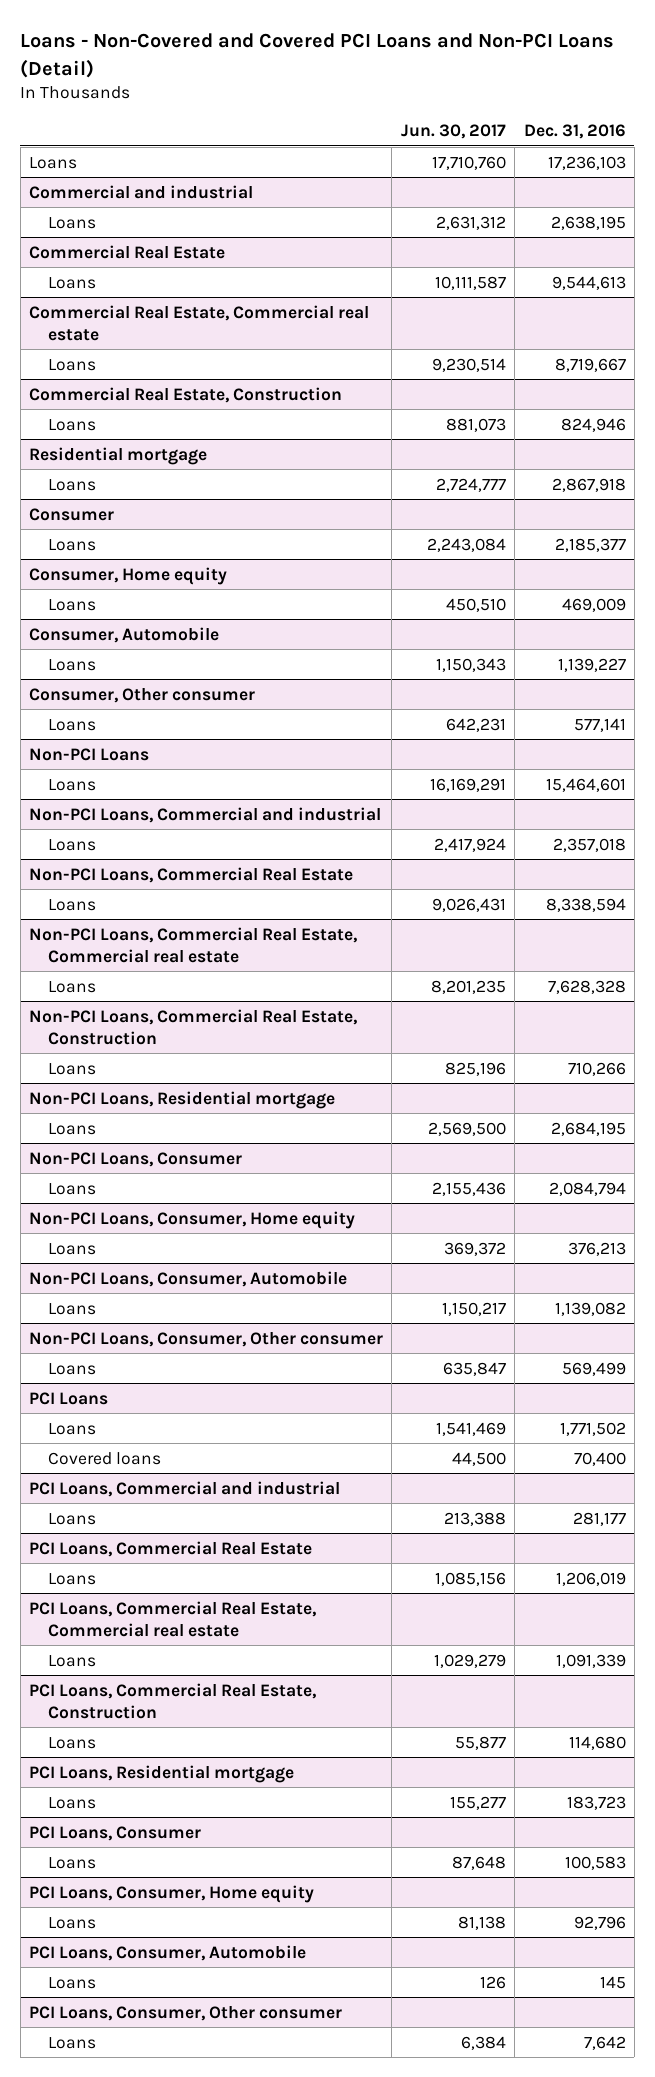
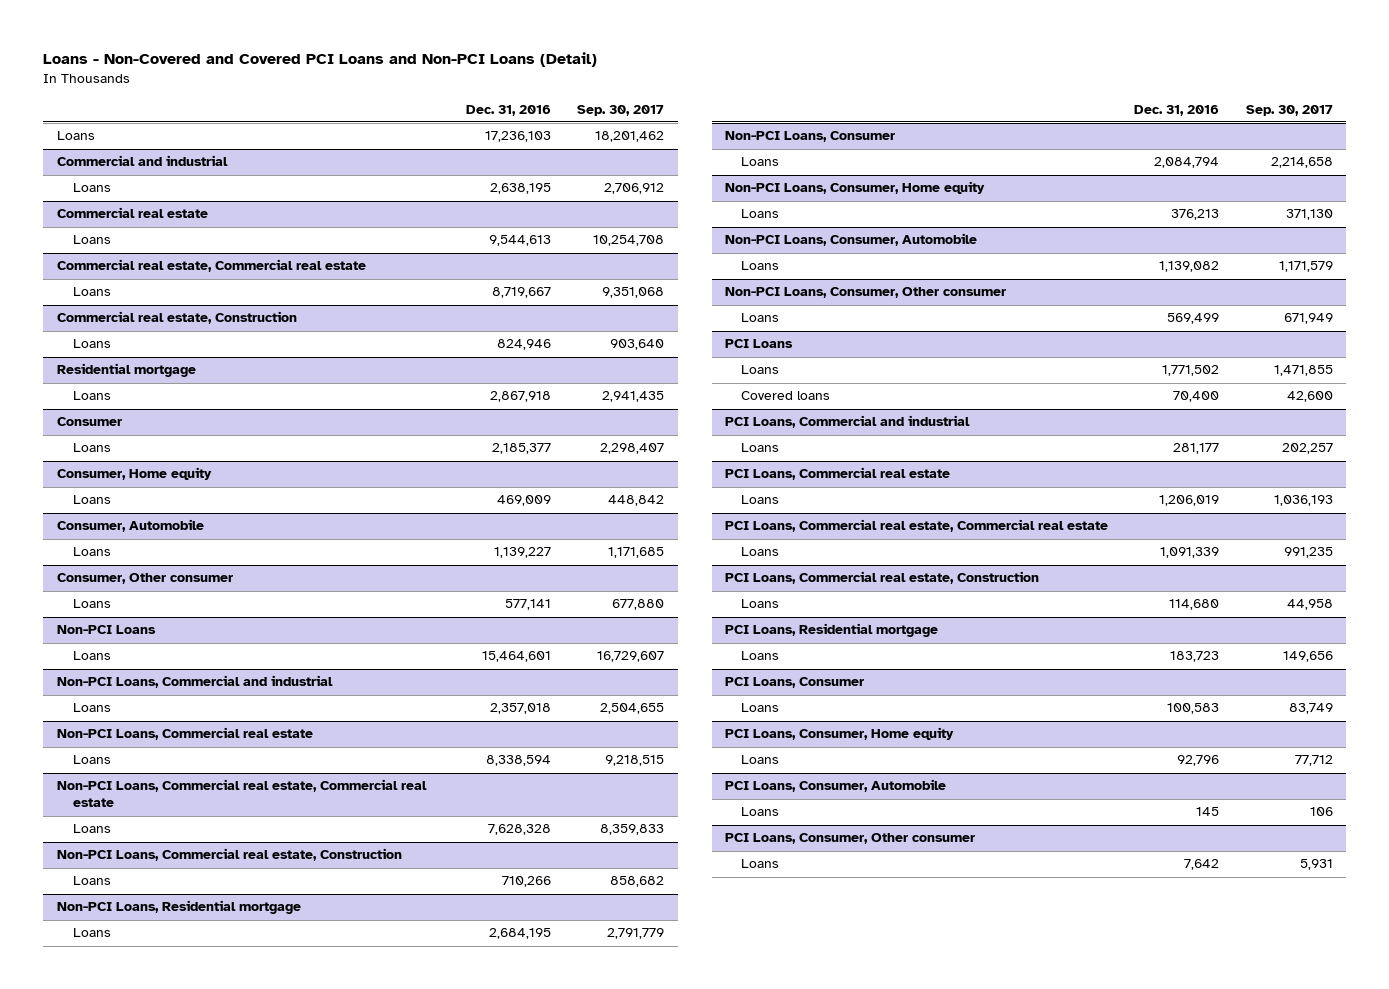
- | Jun. 30, 2017 | Dec. 31, 2016
+ | Dec. 31, 2016 | Sep. 30, 2017
- Commercial Real Estate
+ Commercial real estate
- Commercial Real Estate, Commercial real estate
+ Commercial real estate, Commercial real estate
- Commercial Real Estate, Construction
+ Commercial real estate, Construction
- Non-PCI Loans, Commercial Real Estate
+ Non-PCI Loans, Commercial real estate
- Non-PCI Loans, Commercial Real Estate, Commercial real estate
+ Non-PCI Loans, Commercial real estate, Commercial real estate
- Non-PCI Loans, Commercial Real Estate, Construction
+ Non-PCI Loans, Commercial real estate, Construction
- PCI Loans, Commercial Real Estate
+ PCI Loans, Commercial real estate
- PCI Loans, Commercial Real Estate, Commercial real estate
+ PCI Loans, Commercial real estate, Commercial real estate
- PCI Loans, Commercial Real Estate, Construction
+ PCI Loans, Commercial real estate, Construction

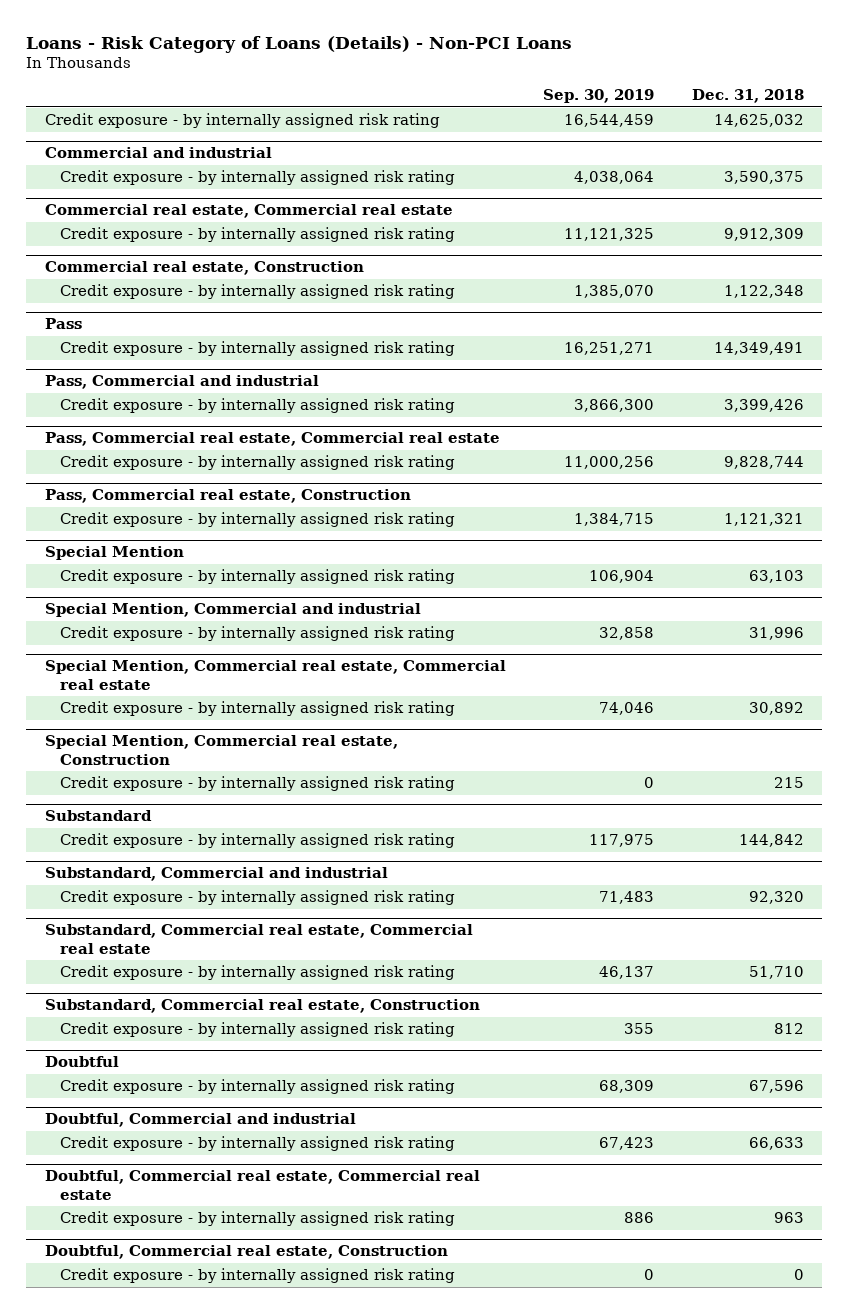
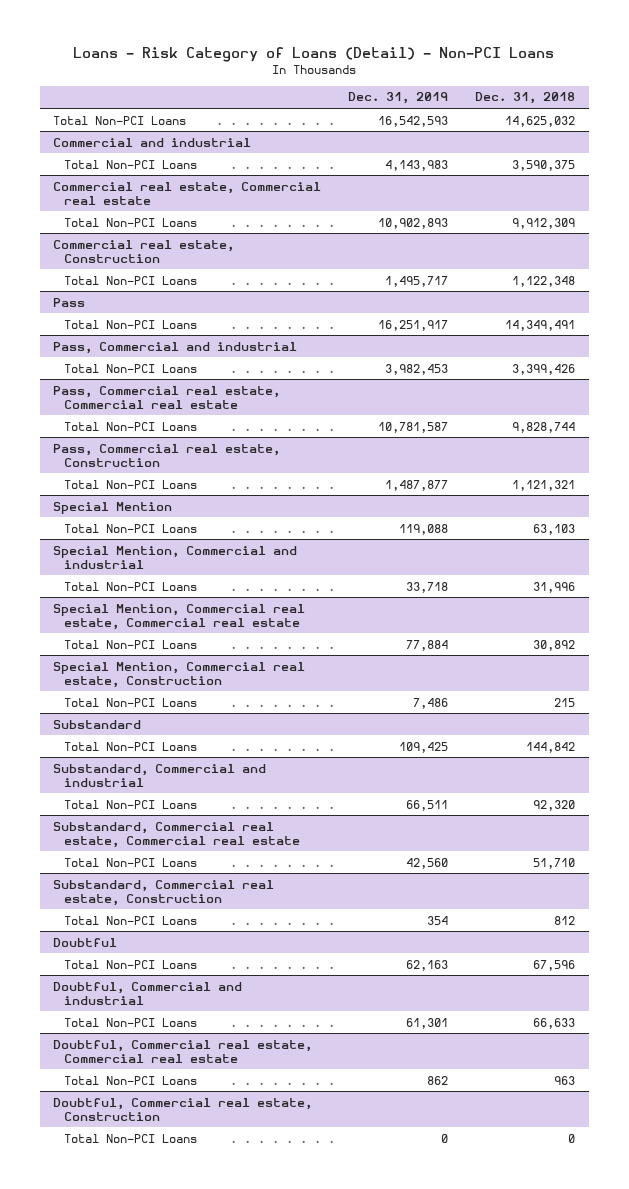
- Loans - Risk Category of Loans (Details) - Non-PCI Loans
+ Loans - Risk Category of Loans (Detail) - Non-PCI Loans
- | Sep. 30, 2019 | Dec. 31, 2018
+ | Dec. 31, 2019 | Dec. 31, 2018
- Credit exposure - by internally assigned risk rating | 16,544,459 | 14,625,032
+ Total Non-PCI Loans | 16,542,593 | 14,625,032
@ Commercial and industrial
- Credit exposure - by internally assigned risk rating | 4,038,064 | 3,590,375
+ Total Non-PCI Loans | 4,143,983 | 3,590,375
@ Commercial real estate, Commercial real estate
- Credit exposure - by internally assigned risk rating | 11,121,325 | 9,912,309
+ Total Non-PCI Loans | 10,902,893 | 9,912,309
@ Commercial real estate, Construction
- Credit exposure - by internally assigned risk rating | 1,385,070 | 1,122,348
+ Total Non-PCI Loans | 1,495,717 | 1,122,348
@ Pass
- Credit exposure - by internally assigned risk rating | 16,251,271 | 14,349,491
+ Total Non-PCI Loans | 16,251,917 | 14,349,491
@ Pass, Commercial and industrial
- Credit exposure - by internally assigned risk rating | 3,866,300 | 3,399,426
+ Total Non-PCI Loans | 3,982,453 | 3,399,426
@ Pass, Commercial real estate, Commercial real estate
- Credit exposure - by internally assigned risk rating | 11,000,256 | 9,828,744
+ Total Non-PCI Loans | 10,781,587 | 9,828,744
@ Pass, Commercial real estate, Construction
- Credit exposure - by internally assigned risk rating | 1,384,715 | 1,121,321
+ Total Non-PCI Loans | 1,487,877 | 1,121,321
@ Special Mention
- Credit exposure - by internally assigned risk rating | 106,904 | 63,103
+ Total Non-PCI Loans | 119,088 | 63,103
@ Special Mention, Commercial and industrial
- Credit exposure - by internally assigned risk rating | 32,858 | 31,996
+ Total Non-PCI Loans | 33,718 | 31,996
@ Special Mention, Commercial real estate, Commercial real estate
- Credit exposure - by internally assigned risk rating | 74,046 | 30,892
+ Total Non-PCI Loans | 77,884 | 30,892
@ Special Mention, Commercial real estate, Construction
- Credit exposure - by internally assigned risk rating | 0 | 215
+ Total Non-PCI Loans | 7,486 | 215
@ Substandard
- Credit exposure - by internally assigned risk rating | 117,975 | 144,842
+ Total Non-PCI Loans | 109,425 | 144,842
@ Substandard, Commercial and industrial
- Credit exposure - by internally assigned risk rating | 71,483 | 92,320
+ Total Non-PCI Loans | 66,511 | 92,320
@ Substandard, Commercial real estate, Commercial real estate
- Credit exposure - by internally assigned risk rating | 46,137 | 51,710
+ Total Non-PCI Loans | 42,560 | 51,710
@ Substandard, Commercial real estate, Construction
- Credit exposure - by internally assigned risk rating | 355 | 812
+ Total Non-PCI Loans | 354 | 812
@ Doubtful
- Credit exposure - by internally assigned risk rating | 68,309 | 67,596
+ Total Non-PCI Loans | 62,163 | 67,596
@ Doubtful, Commercial and industrial
- Credit exposure - by internally assigned risk rating | 67,423 | 66,633
+ Total Non-PCI Loans | 61,301 | 66,633
@ Doubtful, Commercial real estate, Commercial real estate
- Credit exposure - by internally assigned risk rating | 886 | 963
+ Total Non-PCI Loans | 862 | 963
@ Doubtful, Commercial real estate, Construction
- Credit exposure - by internally assigned risk rating | 0 | 0
+ Total Non-PCI Loans | 0 | 0

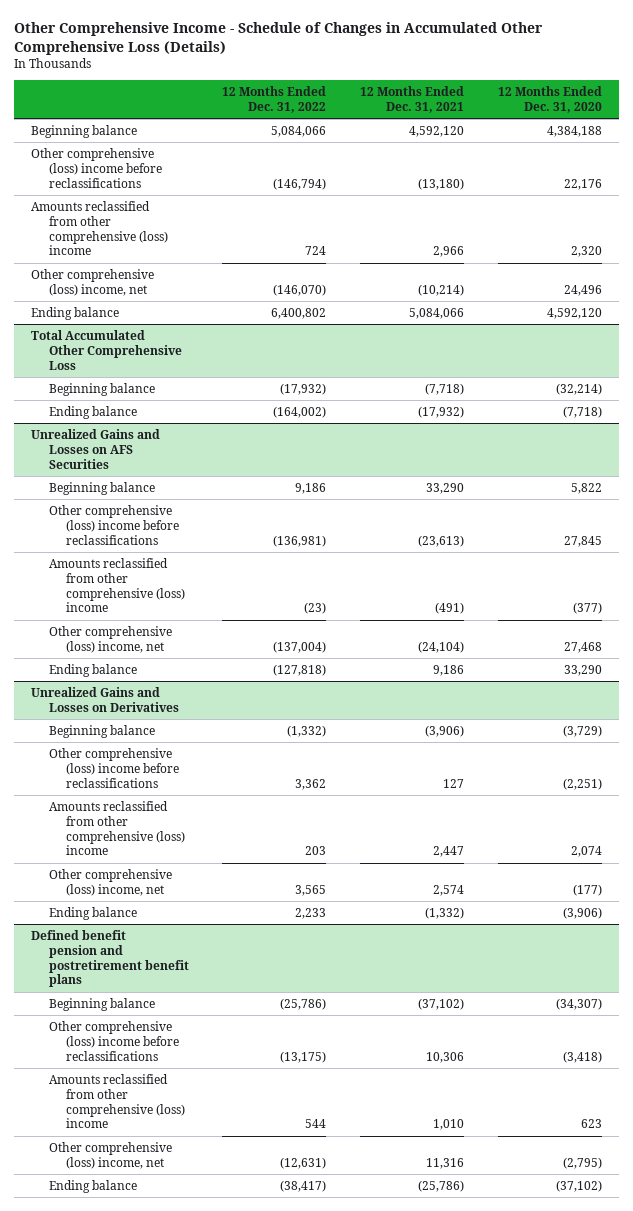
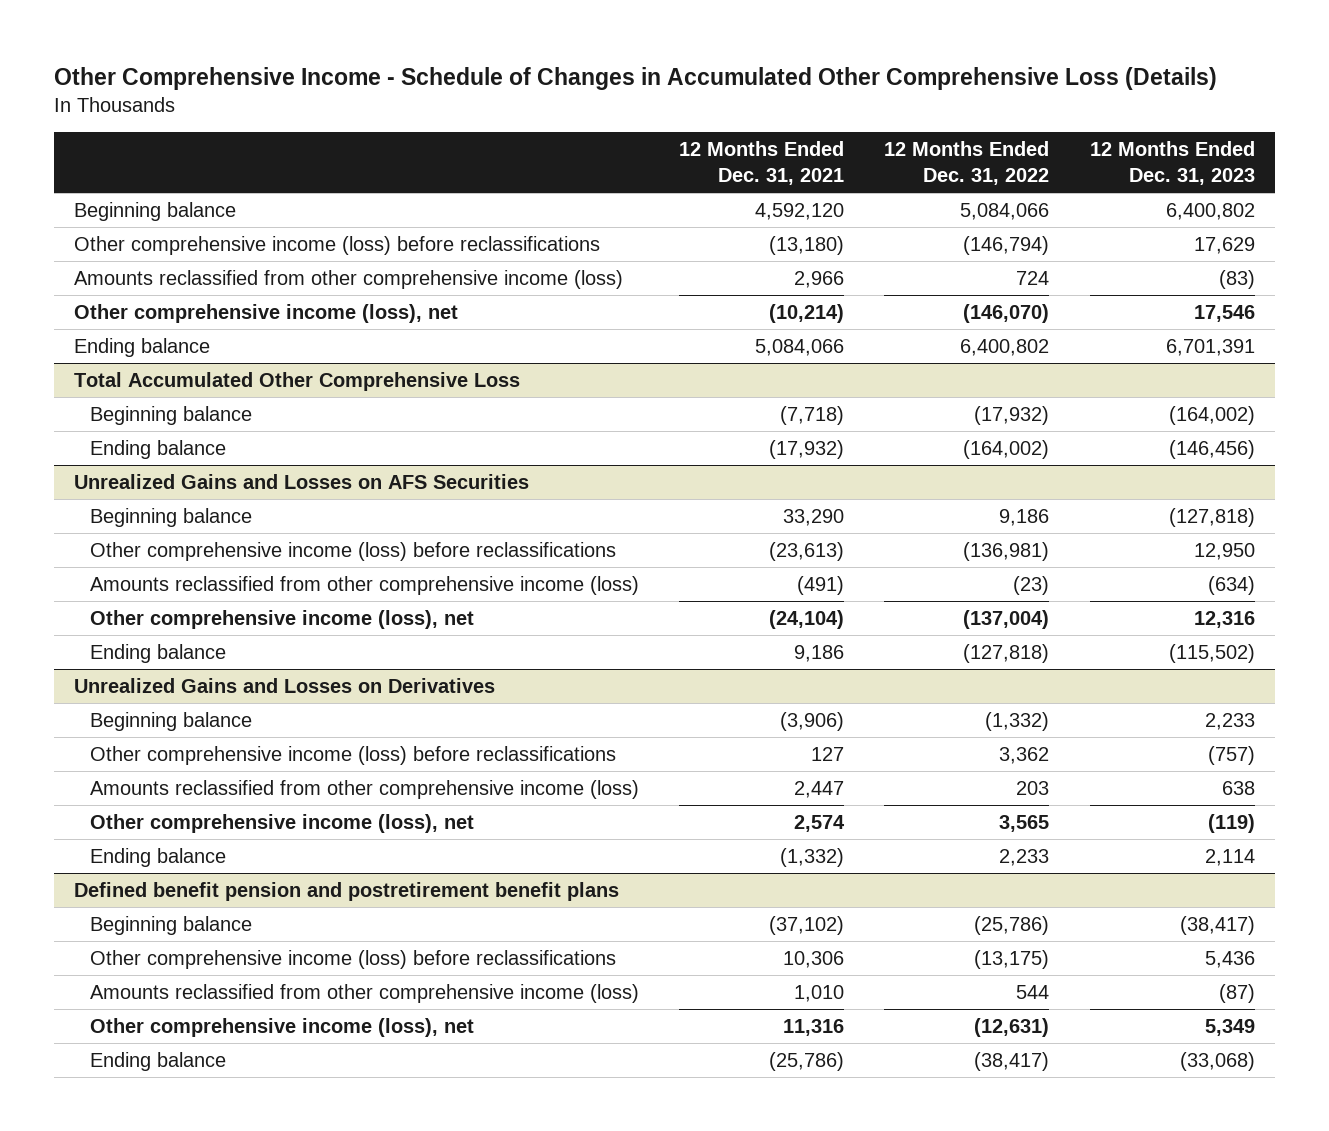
- | 12 Months Ended Dec. 31, 2022 | 12 Months Ended Dec. 31, 2021 | 12 Months Ended Dec. 31, 2020
+ | 12 Months Ended Dec. 31, 2021 | 12 Months Ended Dec. 31, 2022 | 12 Months Ended Dec. 31, 2023
- Other comprehensive (loss) income before reclassifications | (146,794) | (13,180) | 22,176
- Amounts reclassified from other comprehensive (loss) income | 724 | 2,966 | 2,320
- Other comprehensive (loss) income, net | (146,070) | (10,214) | 24,496
+ Other comprehensive income (loss) before reclassifications | (13,180) | (146,794) | 17,629
+ Amounts reclassified from other comprehensive income (loss) | 2,966 | 724 | (83)
+ Other comprehensive income (loss), net | (10,214) | (146,070) | 17,546
@ Unrealized Gains and Losses on AFS Securities
- Other comprehensive (loss) income before reclassifications | (136,981) | (23,613) | 27,845
- Amounts reclassified from other comprehensive (loss) income | (23) | (491) | (377)
- Other comprehensive (loss) income, net | (137,004) | (24,104) | 27,468
+ Other comprehensive income (loss) before reclassifications | (23,613) | (136,981) | 12,950
+ Amounts reclassified from other comprehensive income (loss) | (491) | (23) | (634)
+ Other comprehensive income (loss), net | (24,104) | (137,004) | 12,316
@ Unrealized Gains and Losses on Derivatives
- Other comprehensive (loss) income before reclassifications | 3,362 | 127 | (2,251)
- Amounts reclassified from other comprehensive (loss) income | 203 | 2,447 | 2,074
- Other comprehensive (loss) income, net | 3,565 | 2,574 | (177)
+ Other comprehensive income (loss) before reclassifications | 127 | 3,362 | (757)
+ Amounts reclassified from other comprehensive income (loss) | 2,447 | 203 | 638
+ Other comprehensive income (loss), net | 2,574 | 3,565 | (119)
@ Defined benefit pension and postretirement benefit plans
- Other comprehensive (loss) income before reclassifications | (13,175) | 10,306 | (3,418)
- Amounts reclassified from other comprehensive (loss) income | 544 | 1,010 | 623
- Other comprehensive (loss) income, net | (12,631) | 11,316 | (2,795)
+ Other comprehensive income (loss) before reclassifications | 10,306 | (13,175) | 5,436
+ Amounts reclassified from other comprehensive income (loss) | 1,010 | 544 | (87)
+ Other comprehensive income (loss), net | 11,316 | (12,631) | 5,349

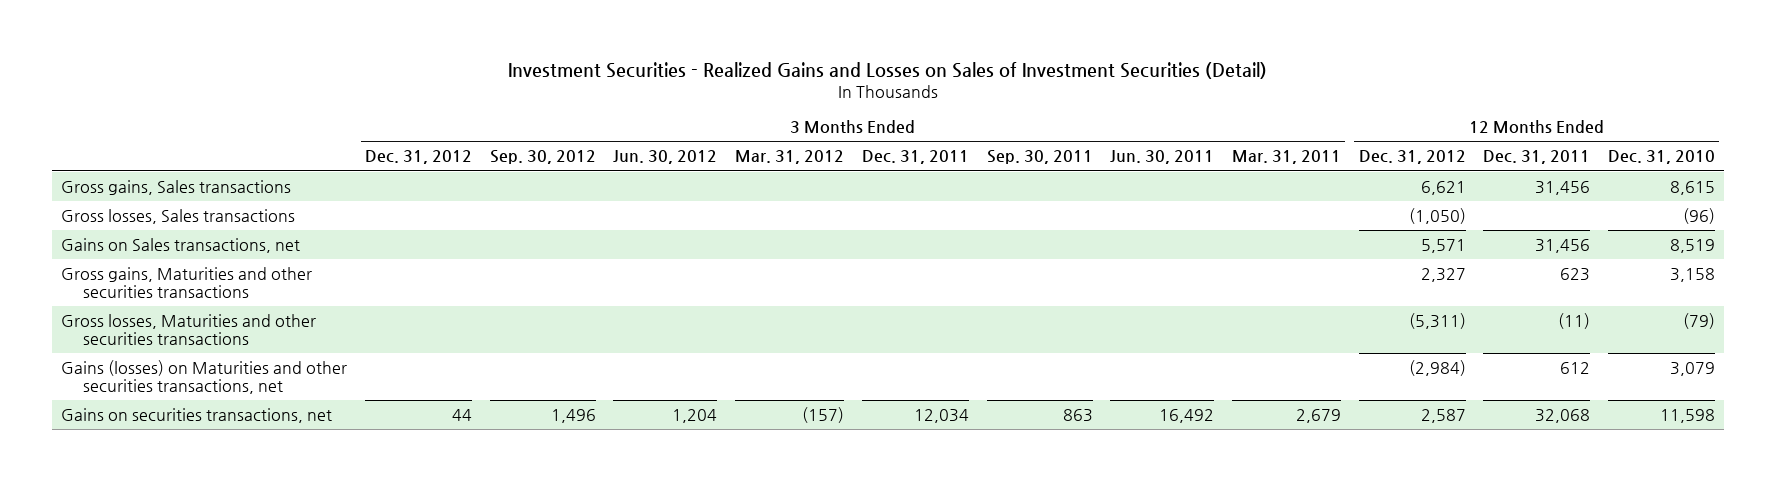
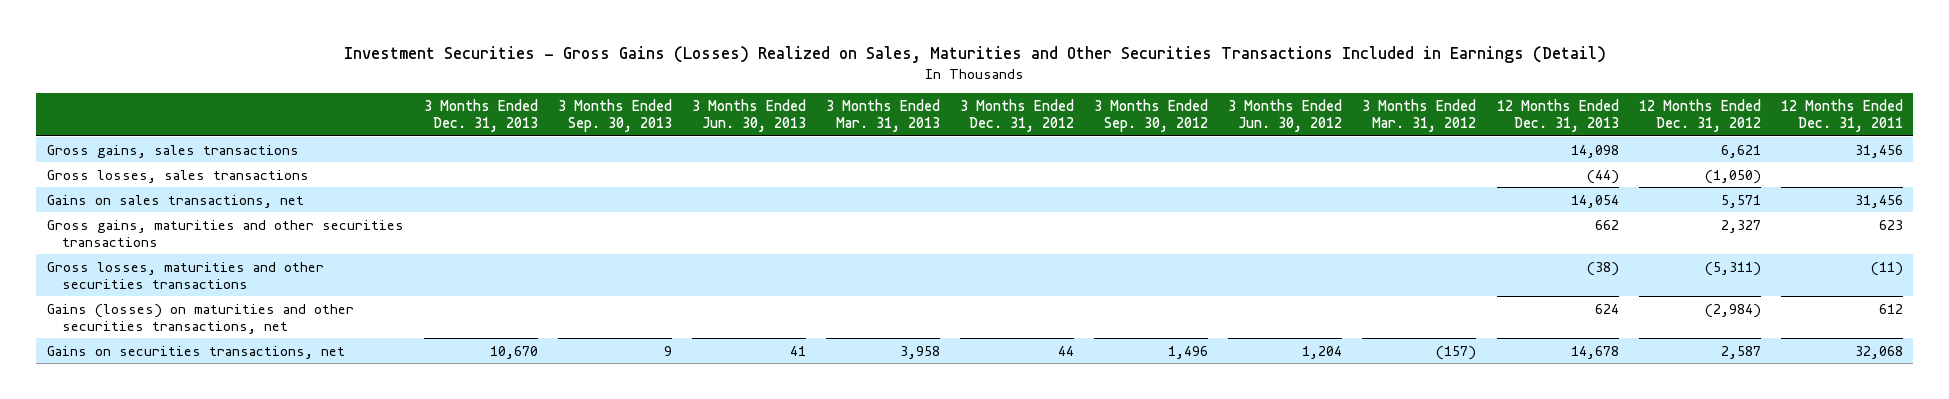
- Investment Securities - Realized Gains and Losses on Sales of Investment Securities (Detail)
+ Investment Securities - Gross Gains (Losses) Realized on Sales, Maturities and Other Securities Transactions Included in Earnings (Detail)
- | 3 Months Ended Dec. 31, 2012 | 3 Months Ended Sep. 30, 2012 | 3 Months Ended Jun. 30, 2012 | 3 Months Ended Mar. 31, 2012 | 3 Months Ended Dec. 31, 2011 | 3 Months Ended Sep. 30, 2011 | 3 Months Ended Jun. 30, 2011 | 3 Months Ended Mar. 31, 2011 | 12 Months Ended Dec. 31, 2012 | 12 Months Ended Dec. 31, 2011 | 12 Months Ended Dec. 31, 2010
+ | 3 Months Ended Dec. 31, 2013 | 3 Months Ended Sep. 30, 2013 | 3 Months Ended Jun. 30, 2013 | 3 Months Ended Mar. 31, 2013 | 3 Months Ended Dec. 31, 2012 | 3 Months Ended Sep. 30, 2012 | 3 Months Ended Jun. 30, 2012 | 3 Months Ended Mar. 31, 2012 | 12 Months Ended Dec. 31, 2013 | 12 Months Ended Dec. 31, 2012 | 12 Months Ended Dec. 31, 2011
- Gross gains, Sales transactions | | | | | | | | | 6,621 | 31,456 | 8,615
- Gross losses, Sales transactions | | | | | | | | | (1,050) | | (96)
- Gains on Sales transactions, net | | | | | | | | | 5,571 | 31,456 | 8,519
- Gross gains, Maturities and other securities transactions | | | | | | | | | 2,327 | 623 | 3,158
- Gross losses, Maturities and other securities transactions | | | | | | | | | (5,311) | (11) | (79)
- Gains (losses) on Maturities and other securities transactions, net | | | | | | | | | (2,984) | 612 | 3,079
+ Gross gains, sales transactions | | | | | | | | | 14,098 | 6,621 | 31,456
+ Gross losses, sales transactions | | | | | | | | | (44) | (1,050) |
+ Gains on sales transactions, net | | | | | | | | | 14,054 | 5,571 | 31,456
+ Gross gains, maturities and other securities transactions | | | | | | | | | 662 | 2,327 | 623
+ Gross losses, maturities and other securities transactions | | | | | | | | | (38) | (5,311) | (11)
+ Gains (losses) on maturities and other securities transactions, net | | | | | | | | | 624 | (2,984) | 612

